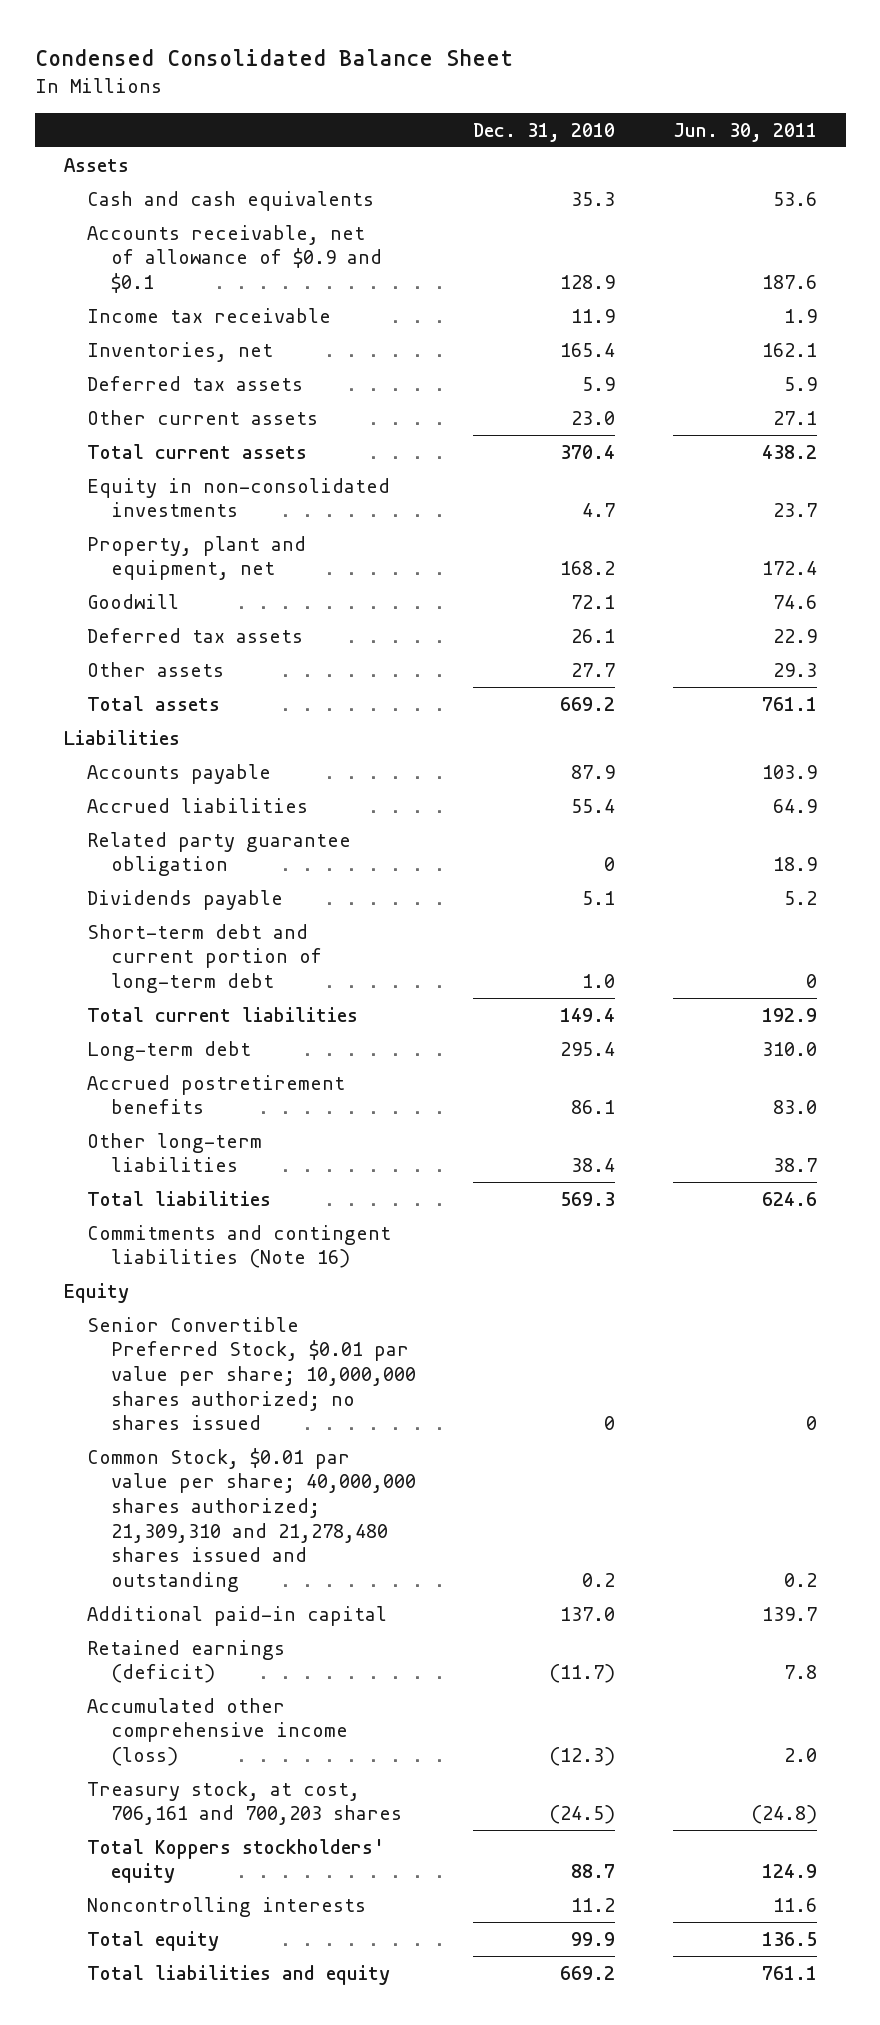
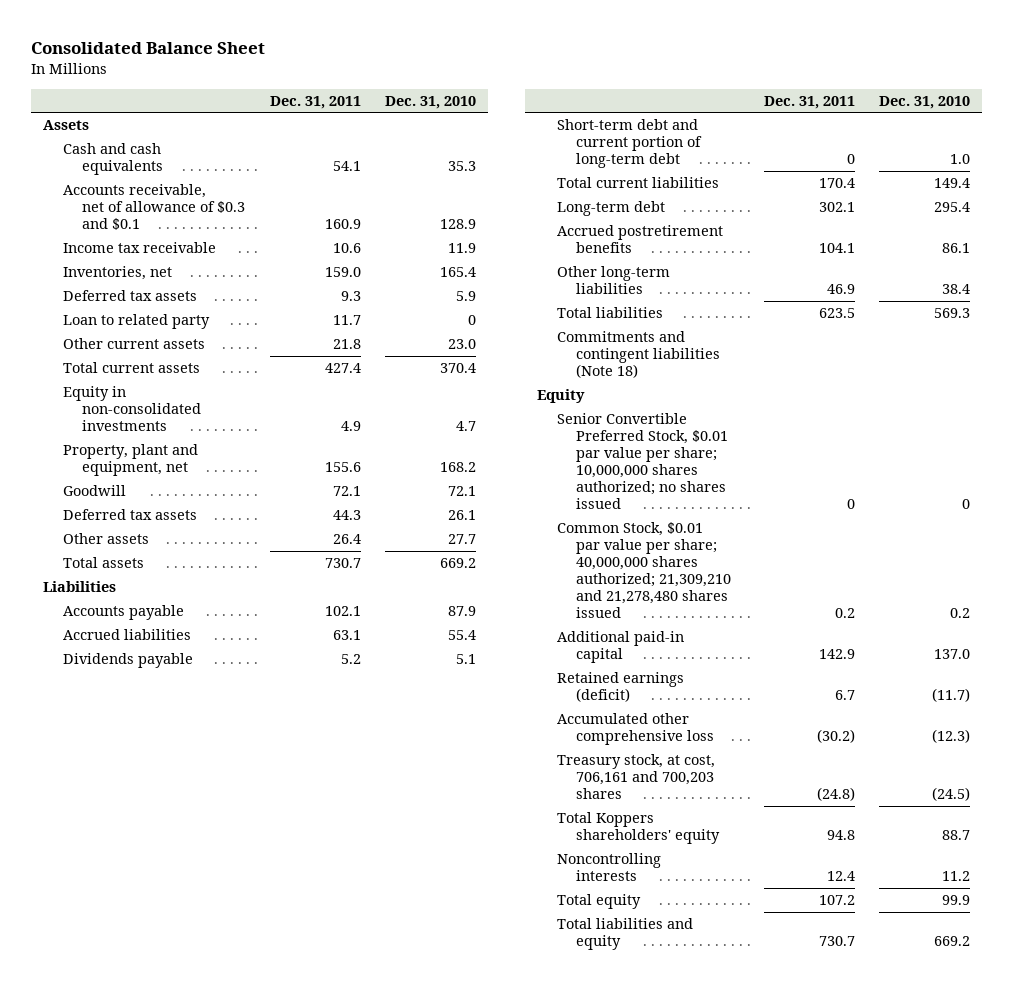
- Condensed Consolidated Balance Sheet
+ Consolidated Balance Sheet
- | Dec. 31, 2010 | Jun. 30, 2011
+ | Dec. 31, 2011 | Dec. 31, 2010
- Accounts receivable, net of allowance of $0.9 and $0.1 | 128.9 | 187.6
+ Accounts receivable, net of allowance of $0.3 and $0.1 | 160.9 | 128.9
+ Loan to related party | 11.7 | 0
- Related party guarantee obligation | 0 | 18.9
- Commitments and contingent liabilities (Note 16)
+ Commitments and contingent liabilities (Note 18)
- Common Stock, $0.01 par value per share; 40,000,000 shares authorized; 21,309,310 and 21,278,480 shares issued and outstanding | 0.2 | 0.2
+ Common Stock, $0.01 par value per share; 40,000,000 shares authorized; 21,309,210 and 21,278,480 shares issued | 0.2 | 0.2
- Accumulated other comprehensive income (loss) | (12.3) | 2.0
+ Accumulated other comprehensive loss | (30.2) | (12.3)
- Total Koppers stockholders' equity | 88.7 | 124.9
+ Total Koppers shareholders' equity | 94.8 | 88.7

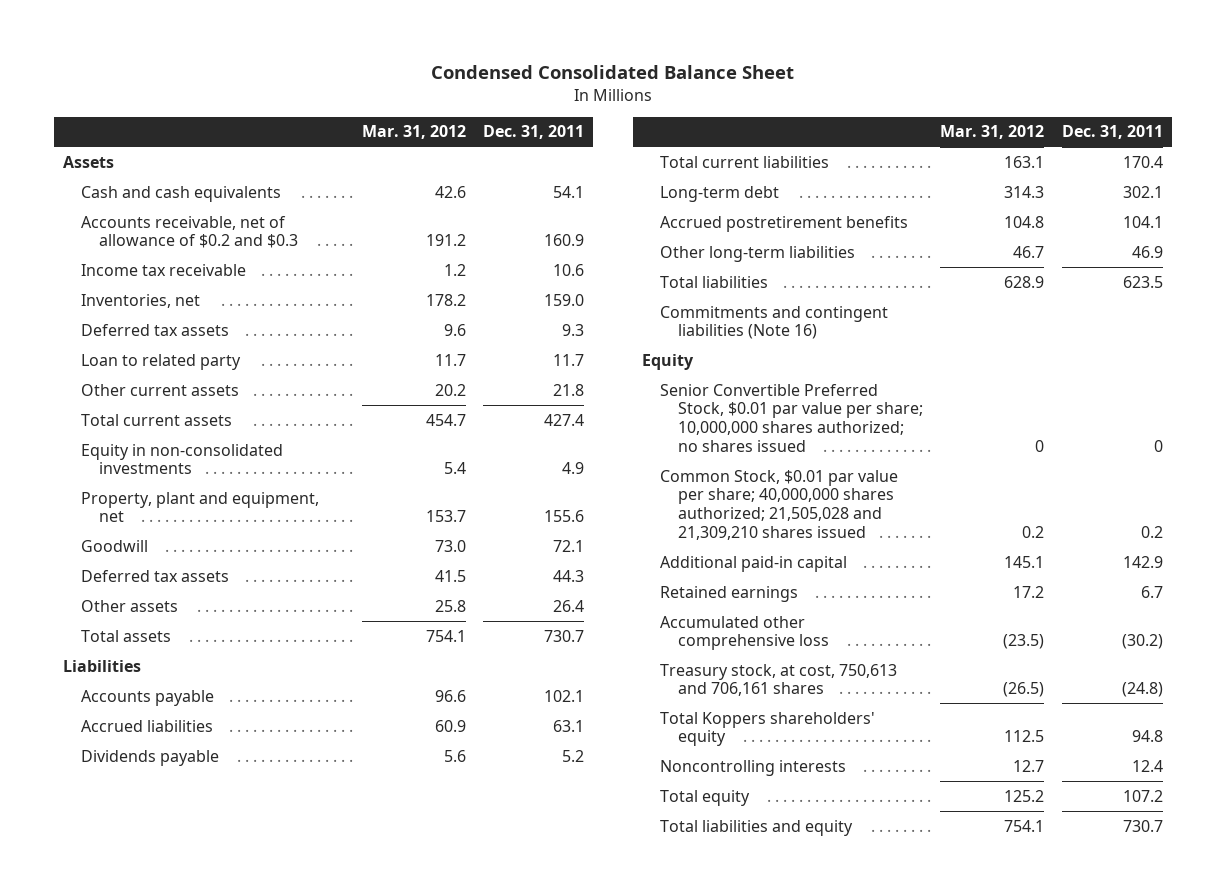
- Consolidated Balance Sheet
+ Condensed Consolidated Balance Sheet
- | Dec. 31, 2011 | Dec. 31, 2010
+ | Mar. 31, 2012 | Dec. 31, 2011
- Accounts receivable, net of allowance of $0.3 and $0.1 | 160.9 | 128.9
+ Accounts receivable, net of allowance of $0.2 and $0.3 | 191.2 | 160.9
- Short-term debt and current portion of long-term debt | 0 | 1.0
- Commitments and contingent liabilities (Note 18)
+ Commitments and contingent liabilities (Note 16)
- Common Stock, $0.01 par value per share; 40,000,000 shares authorized; 21,309,210 and 21,278,480 shares issued | 0.2 | 0.2
+ Common Stock, $0.01 par value per share; 40,000,000 shares authorized; 21,505,028 and 21,309,210 shares issued | 0.2 | 0.2
- Retained earnings (deficit) | 6.7 | (11.7)
+ Retained earnings | 17.2 | 6.7
- Treasury stock, at cost, 706,161 and 700,203 shares | (24.8) | (24.5)
+ Treasury stock, at cost, 750,613 and 706,161 shares | (26.5) | (24.8)

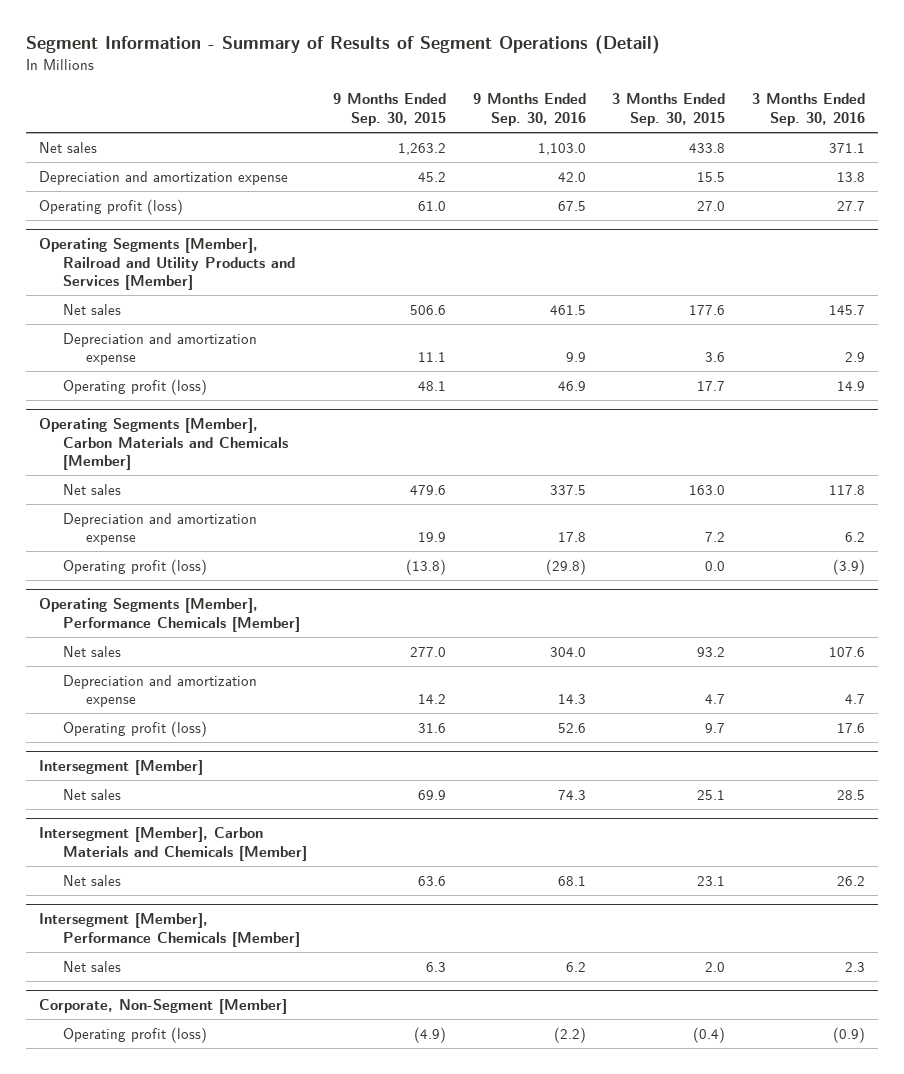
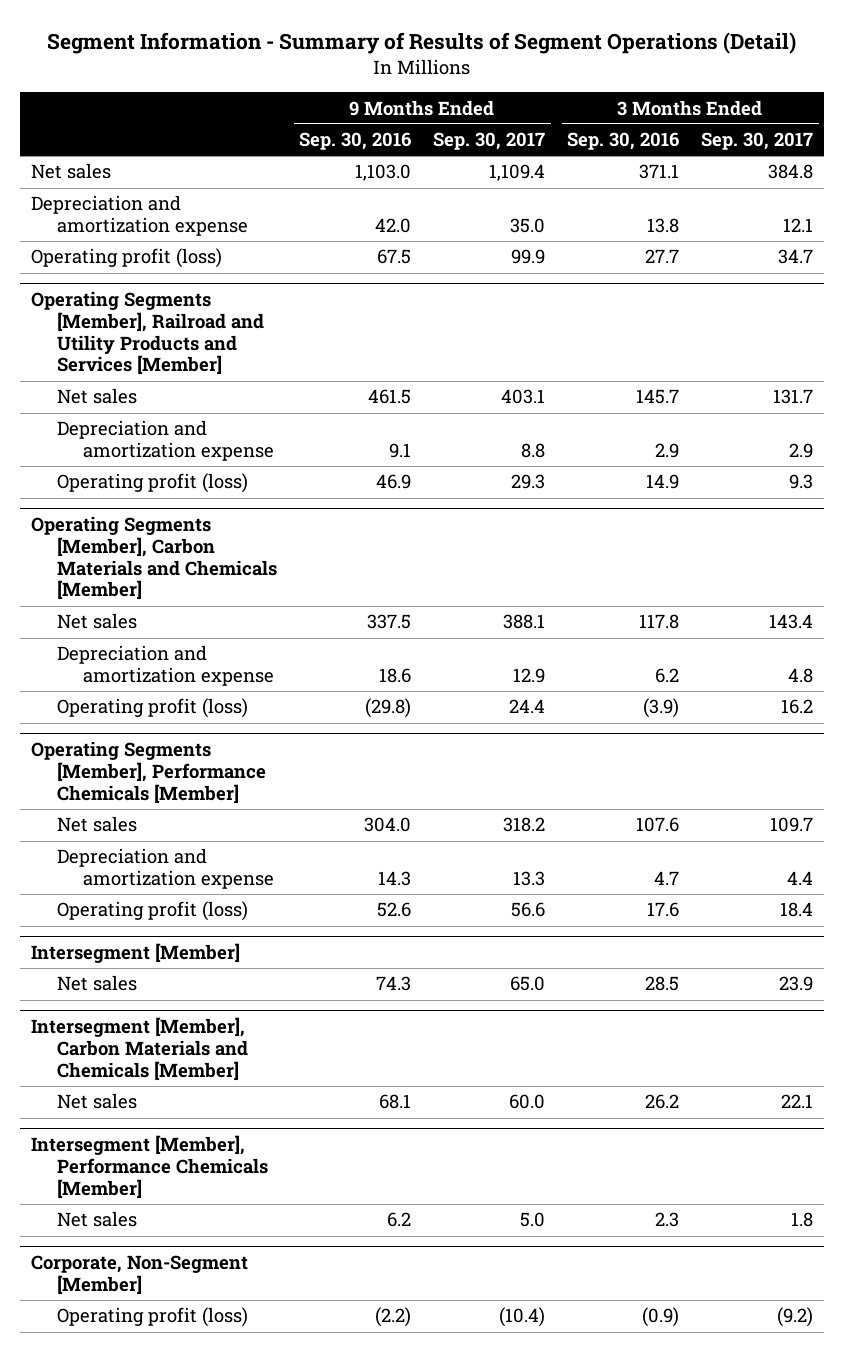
- | 9 Months Ended Sep. 30, 2015 | 9 Months Ended Sep. 30, 2016 | 3 Months Ended Sep. 30, 2015 | 3 Months Ended Sep. 30, 2016
+ | 9 Months Ended Sep. 30, 2016 | 9 Months Ended Sep. 30, 2017 | 3 Months Ended Sep. 30, 2016 | 3 Months Ended Sep. 30, 2017
@ Operating Segments [Member], Railroad and Utility Products and Services [Member]
- Depreciation and amortization expense | 11.1 | 9.9 | 3.6 | 2.9
+ Depreciation and amortization expense | 9.1 | 8.8 | 2.9 | 2.9
@ Operating Segments [Member], Carbon Materials and Chemicals [Member]
- Depreciation and amortization expense | 19.9 | 17.8 | 7.2 | 6.2
+ Depreciation and amortization expense | 18.6 | 12.9 | 6.2 | 4.8

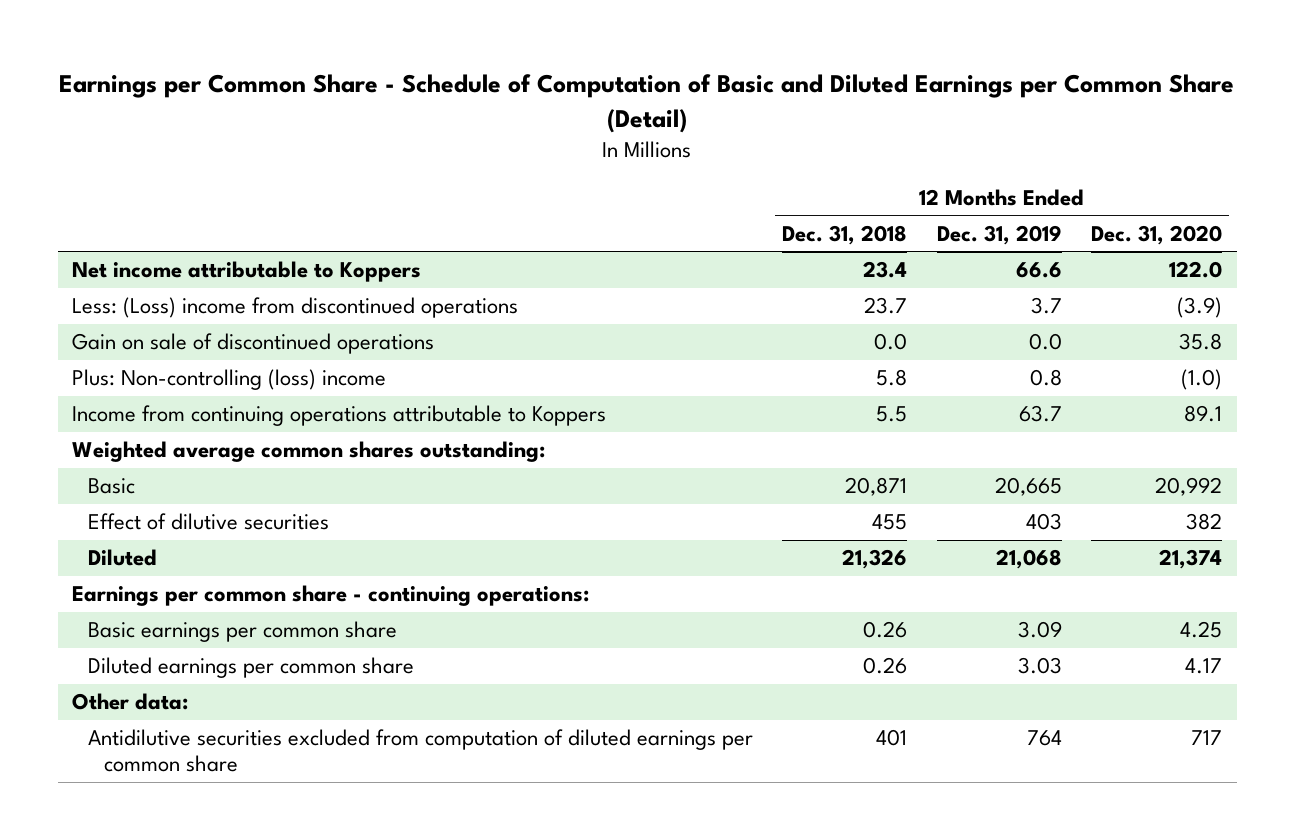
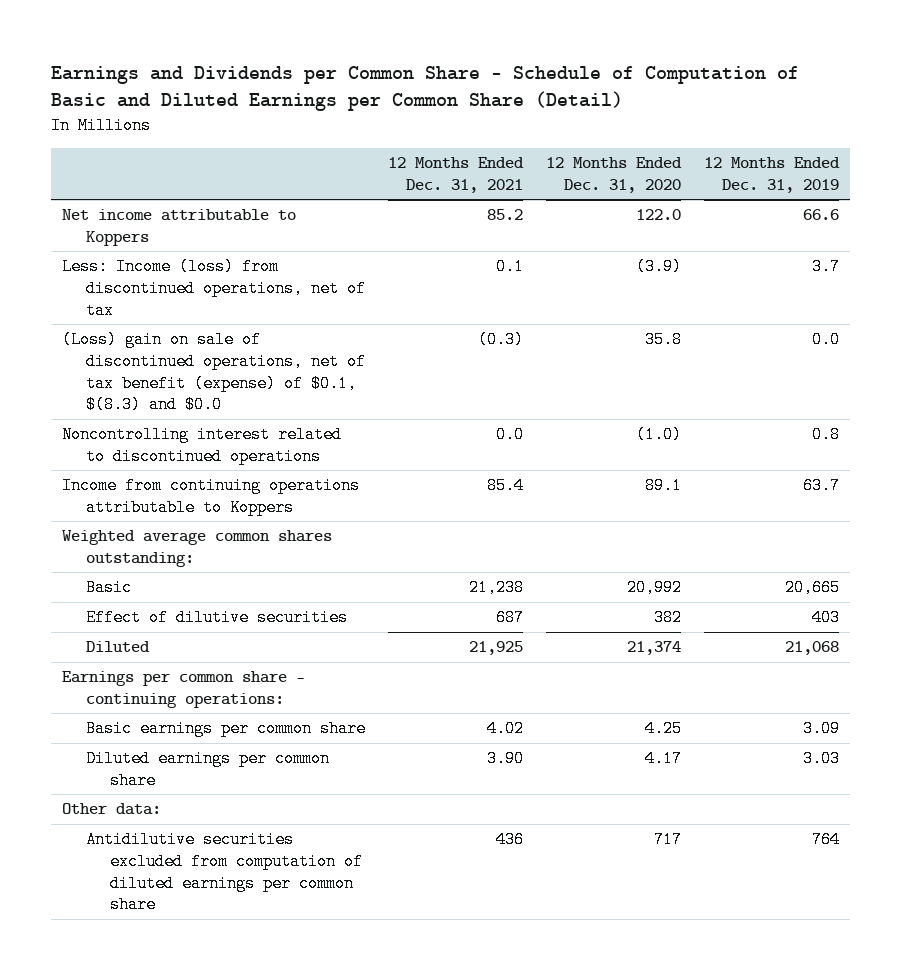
- Earnings per Common Share - Schedule of Computation of Basic and Diluted Earnings per Common Share (Detail)
+ Earnings and Dividends per Common Share - Schedule of Computation of Basic and Diluted Earnings per Common Share (Detail)
- | 12 Months Ended Dec. 31, 2018 | 12 Months Ended Dec. 31, 2019 | 12 Months Ended Dec. 31, 2020
+ | 12 Months Ended Dec. 31, 2021 | 12 Months Ended Dec. 31, 2020 | 12 Months Ended Dec. 31, 2019
- Less: (Loss) income from discontinued operations | 23.7 | 3.7 | (3.9)
- Gain on sale of discontinued operations | 0.0 | 0.0 | 35.8
- Plus: Non-controlling (loss) income | 5.8 | 0.8 | (1.0)
+ Less: Income (loss) from discontinued operations, net of tax | 0.1 | (3.9) | 3.7
+ (Loss) gain on sale of discontinued operations, net of tax benefit (expense) of $0.1, $(8.3) and $0.0 | (0.3) | 35.8 | 0.0
+ Noncontrolling interest related to discontinued operations | 0.0 | (1.0) | 0.8

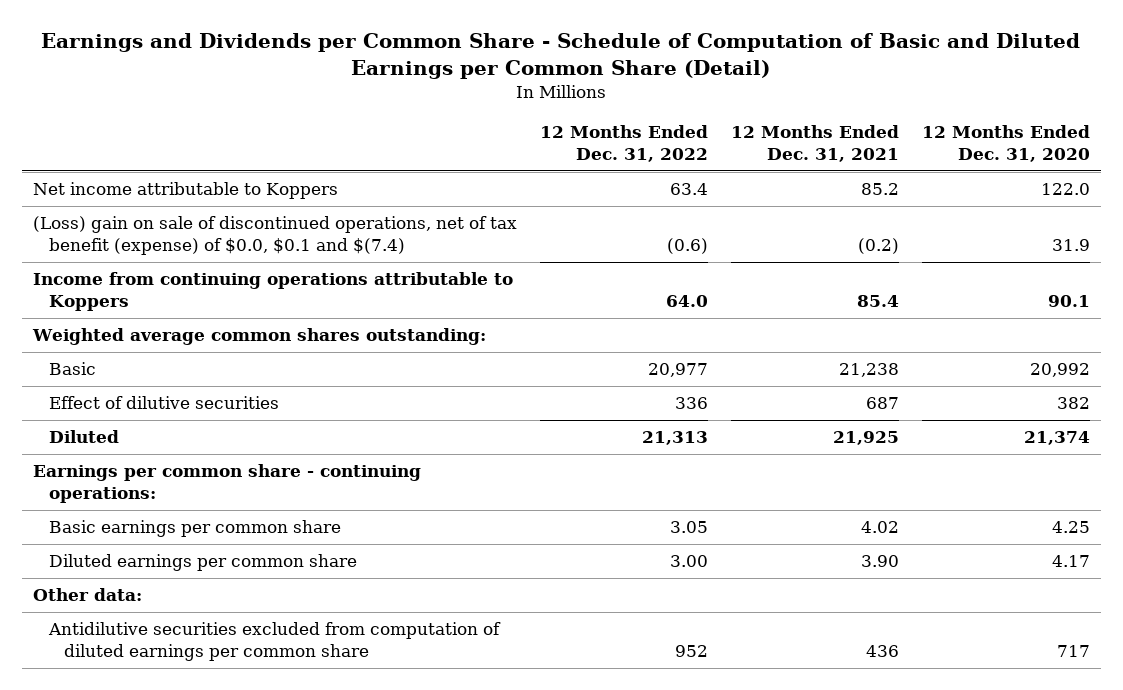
- | 12 Months Ended Dec. 31, 2021 | 12 Months Ended Dec. 31, 2020 | 12 Months Ended Dec. 31, 2019
+ | 12 Months Ended Dec. 31, 2022 | 12 Months Ended Dec. 31, 2021 | 12 Months Ended Dec. 31, 2020
- Less: Income (loss) from discontinued operations, net of tax | 0.1 | (3.9) | 3.7
- (Loss) gain on sale of discontinued operations, net of tax benefit (expense) of $0.1, $(8.3) and $0.0 | (0.3) | 35.8 | 0.0
- Noncontrolling interest related to discontinued operations | 0.0 | (1.0) | 0.8
- Income from continuing operations attributable to Koppers | 85.4 | 89.1 | 63.7
+ (Loss) gain on sale of discontinued operations, net of tax benefit (expense) of $0.0, $0.1 and $(7.4) | (0.6) | (0.2) | 31.9
+ Income from continuing operations attributable to Koppers | 64.0 | 85.4 | 90.1

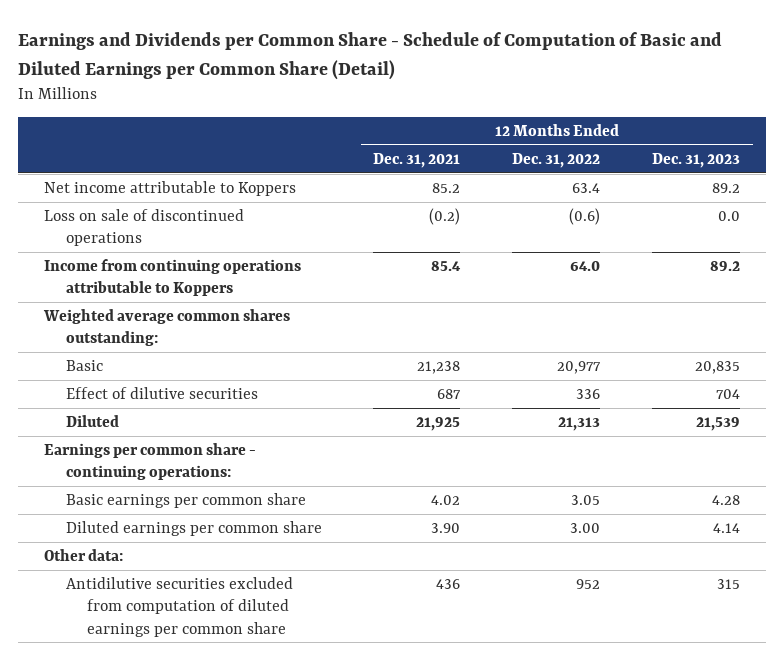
- | 12 Months Ended Dec. 31, 2022 | 12 Months Ended Dec. 31, 2021 | 12 Months Ended Dec. 31, 2020
+ | 12 Months Ended Dec. 31, 2021 | 12 Months Ended Dec. 31, 2022 | 12 Months Ended Dec. 31, 2023
- (Loss) gain on sale of discontinued operations, net of tax benefit (expense) of $0.0, $0.1 and $(7.4) | (0.6) | (0.2) | 31.9
+ Loss on sale of discontinued operations | (0.2) | (0.6) | 0.0

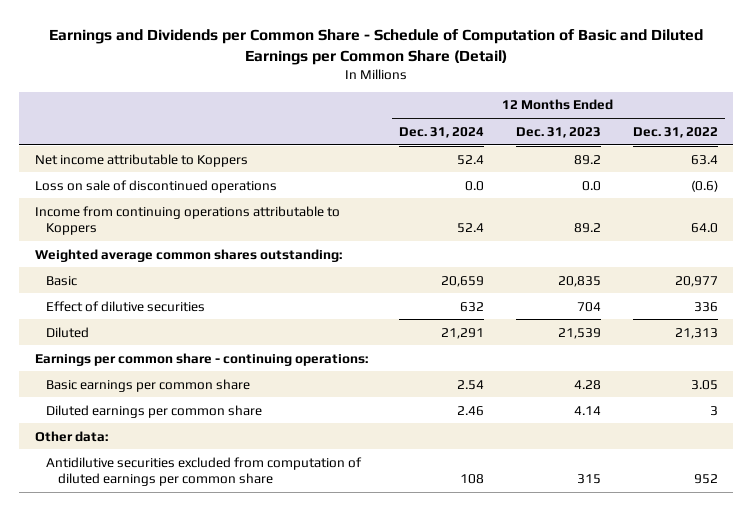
- | 12 Months Ended Dec. 31, 2021 | 12 Months Ended Dec. 31, 2022 | 12 Months Ended Dec. 31, 2023
+ | 12 Months Ended Dec. 31, 2024 | 12 Months Ended Dec. 31, 2023 | 12 Months Ended Dec. 31, 2022
- Diluted earnings per common share | 3.90 | 3.00 | 4.14
+ Diluted earnings per common share | 2.46 | 4.14 | 3

